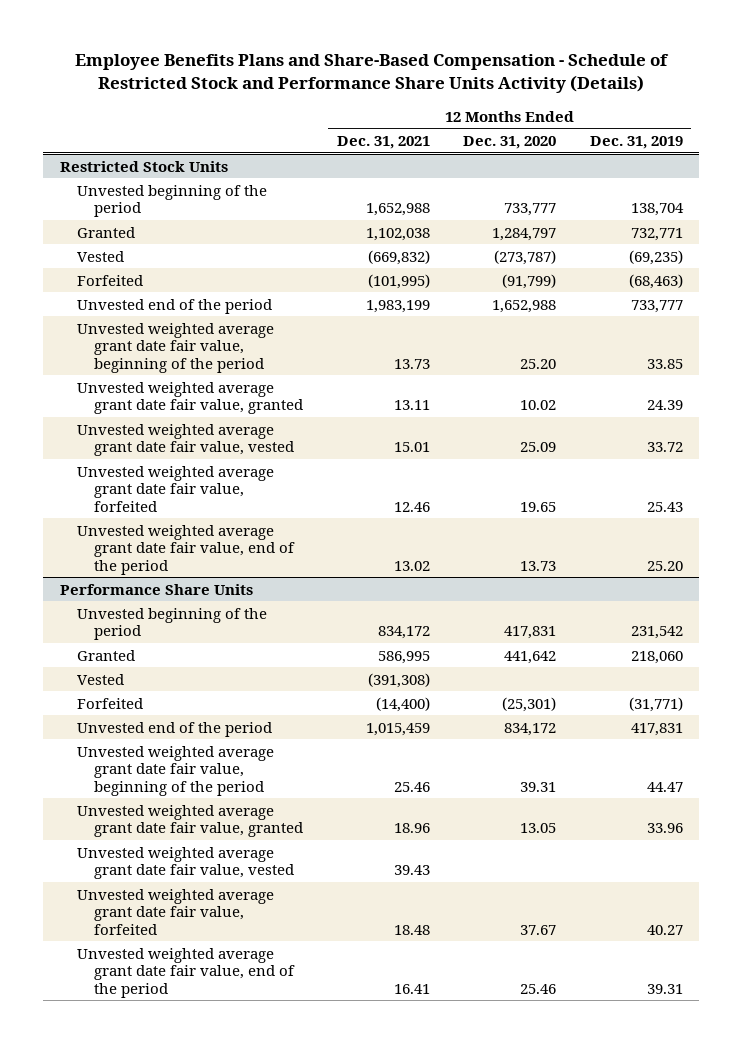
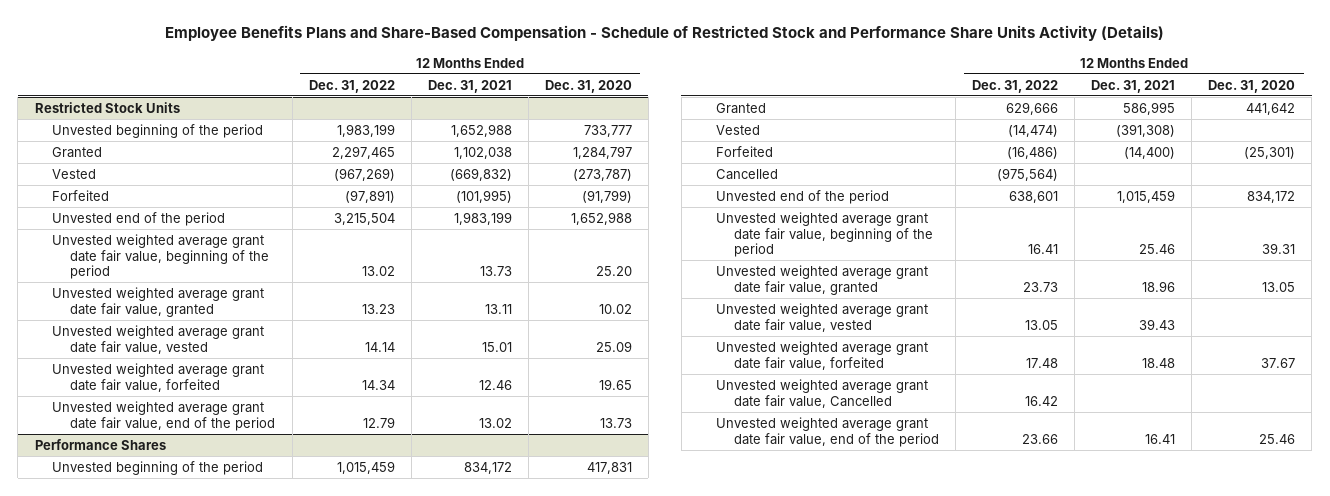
- | 12 Months Ended Dec. 31, 2021 | 12 Months Ended Dec. 31, 2020 | 12 Months Ended Dec. 31, 2019
+ | 12 Months Ended Dec. 31, 2022 | 12 Months Ended Dec. 31, 2021 | 12 Months Ended Dec. 31, 2020
- Performance Share Units
+ Performance Shares
+ Cancelled | (975,564) | |
+ Unvested weighted average grant date fair value, Cancelled | 16.42 | |

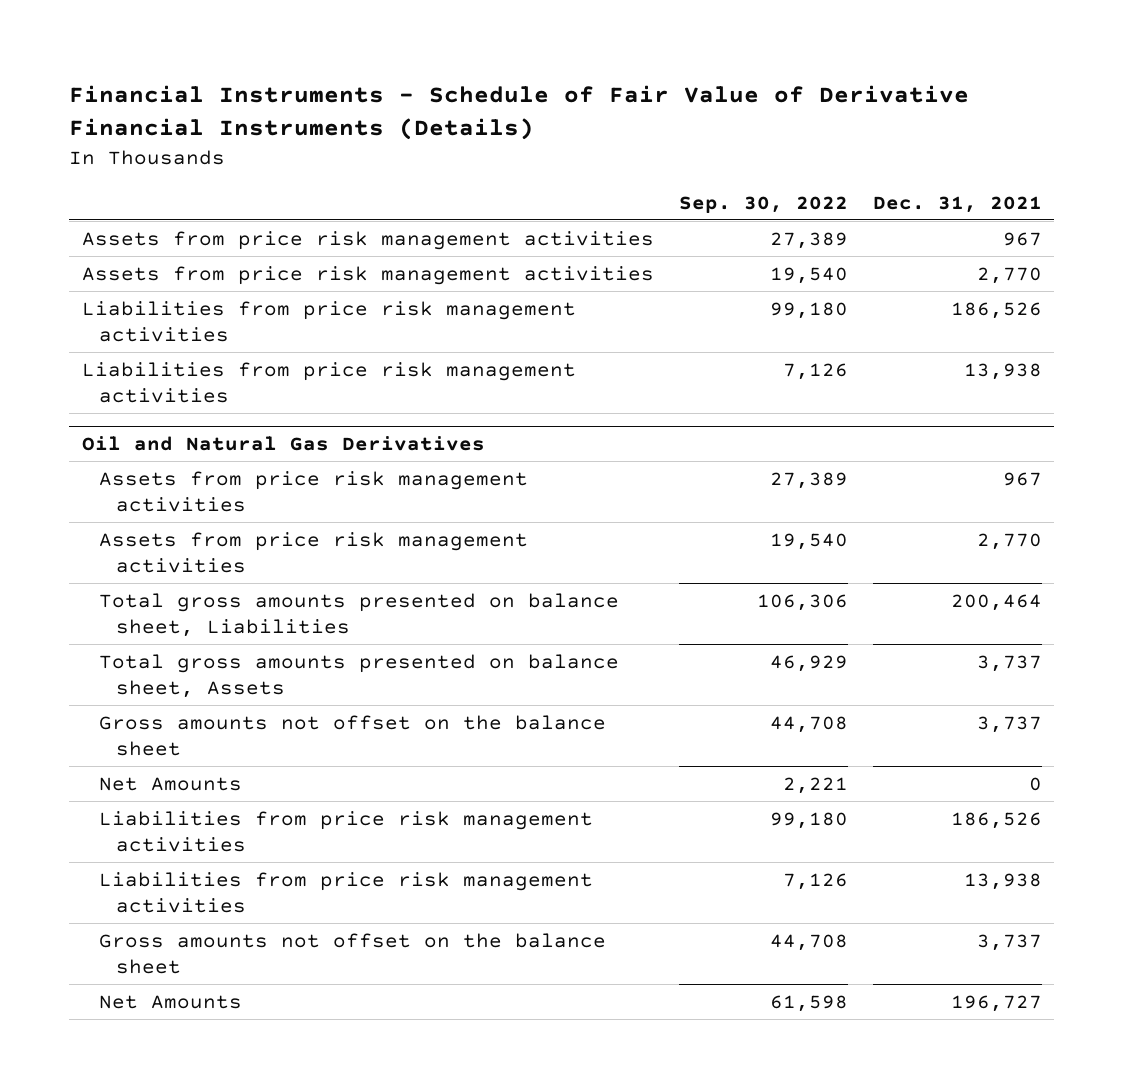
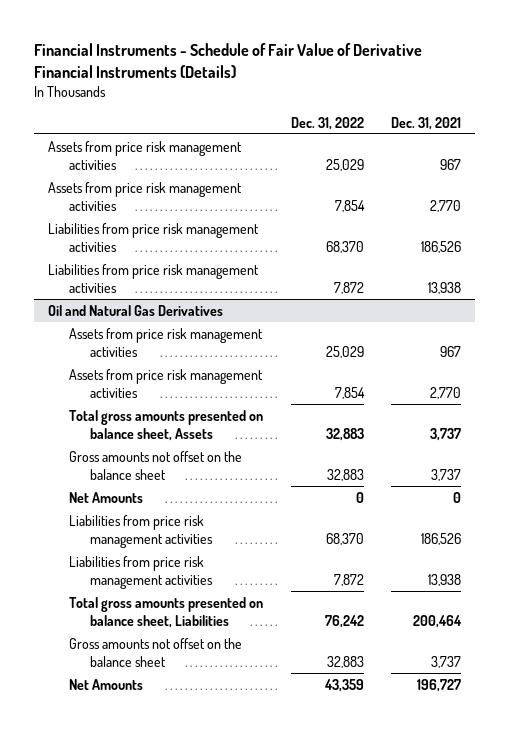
- | Sep. 30, 2022 | Dec. 31, 2021
+ | Dec. 31, 2022 | Dec. 31, 2021
@ Oil and Natural Gas Derivatives
moved down: Total gross amounts presented on balance sheet, Liabilities | 76,242 | 200,464

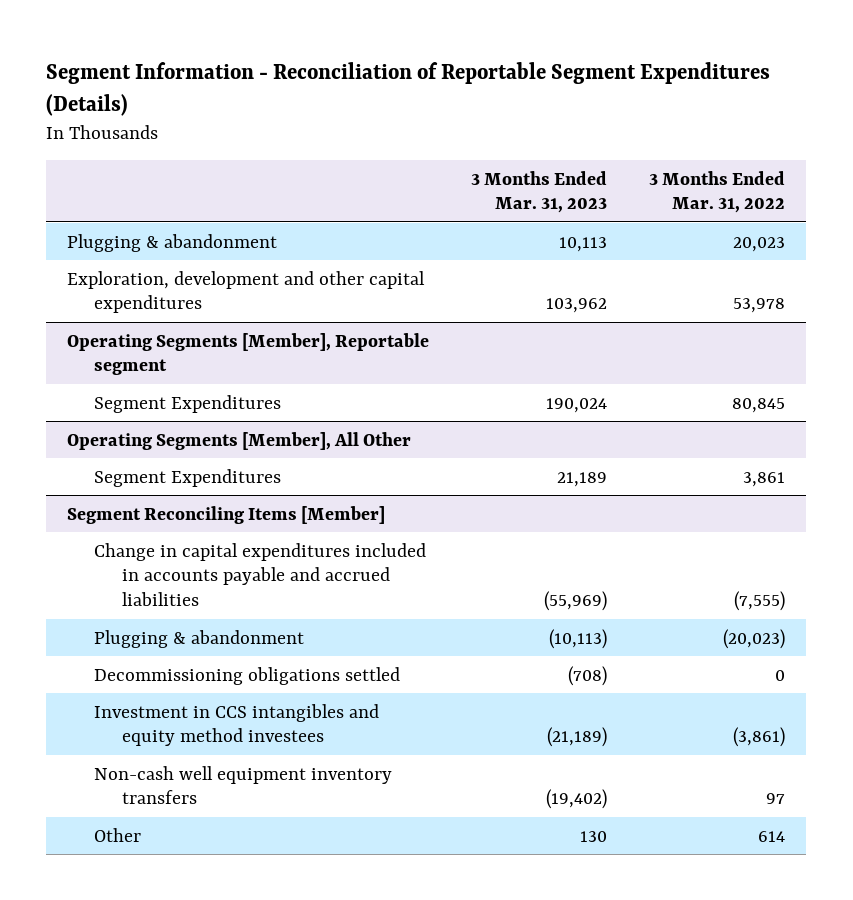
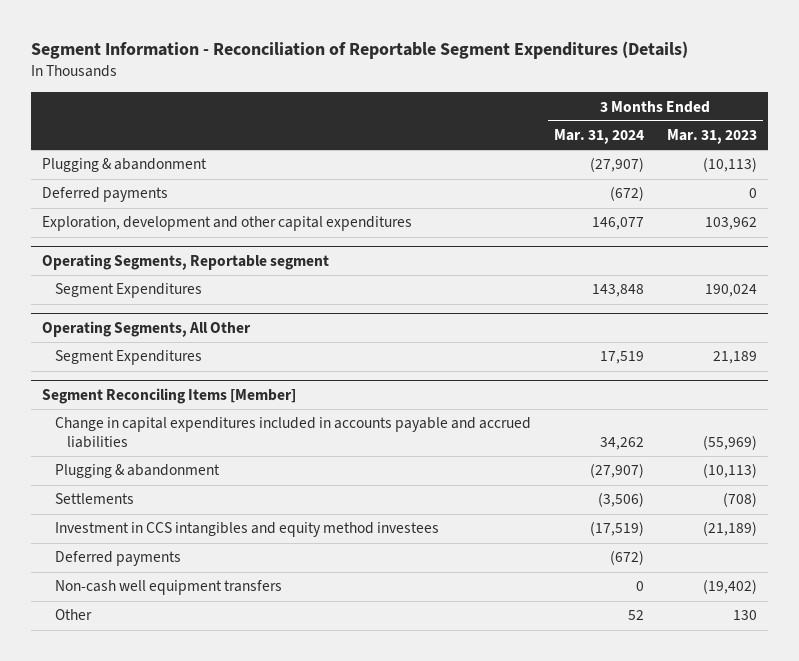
- | 3 Months Ended Mar. 31, 2023 | 3 Months Ended Mar. 31, 2022
+ | 3 Months Ended Mar. 31, 2024 | 3 Months Ended Mar. 31, 2023
- Plugging & abandonment | 10,113 | 20,023
+ Plugging & abandonment | (27,907) | (10,113)
+ Deferred payments | (672) | 0
- Operating Segments [Member], Reportable segment
+ Operating Segments, Reportable segment
- Operating Segments [Member], All Other
+ Operating Segments, All Other
@ Segment Reconciling Items [Member]
- Decommissioning obligations settled | (708) | 0
+ Settlements | (3,506) | (708)
- Non-cash well equipment inventory transfers | (19,402) | 97
+ Deferred payments | (672) |
+ Non-cash well equipment transfers | 0 | (19,402)

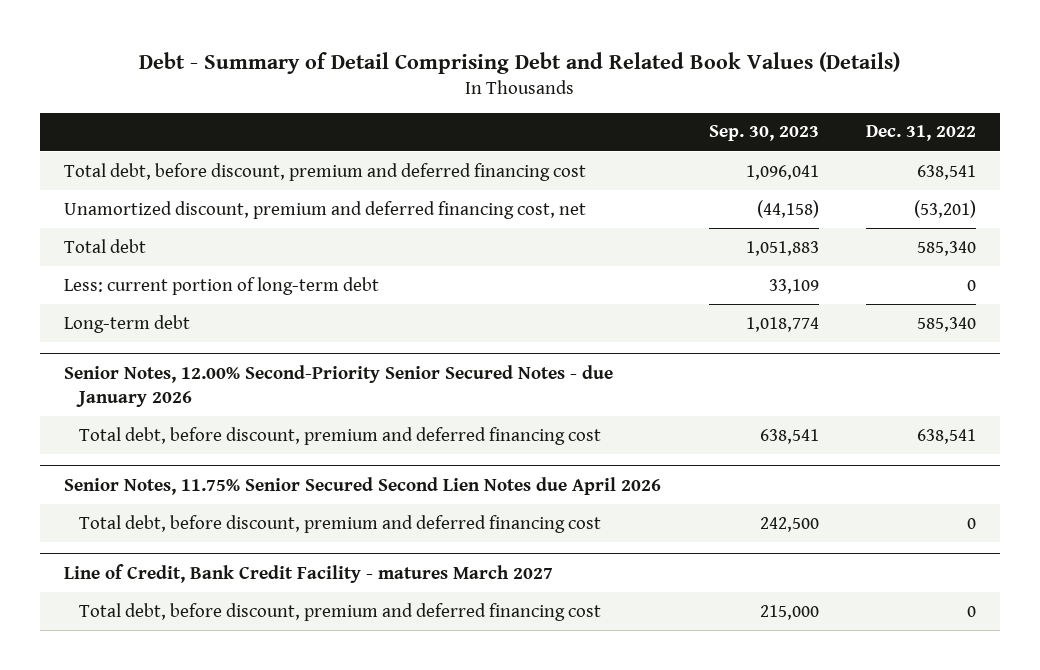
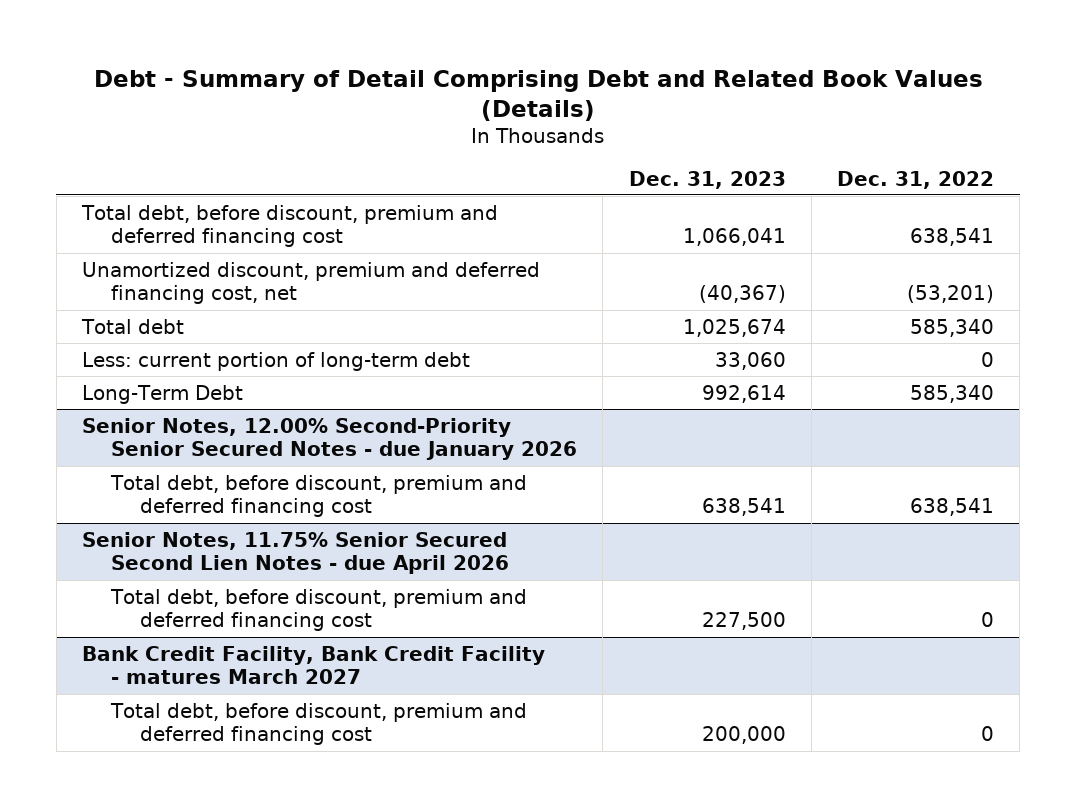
- | Sep. 30, 2023 | Dec. 31, 2022
+ | Dec. 31, 2023 | Dec. 31, 2022
- Long-term debt | 1,018,774 | 585,340
+ Long-Term Debt | 992,614 | 585,340
- Senior Notes, 11.75% Senior Secured Second Lien Notes due April 2026
+ Senior Notes, 11.75% Senior Secured Second Lien Notes - due April 2026
- Line of Credit, Bank Credit Facility - matures March 2027
+ Bank Credit Facility, Bank Credit Facility - matures March 2027

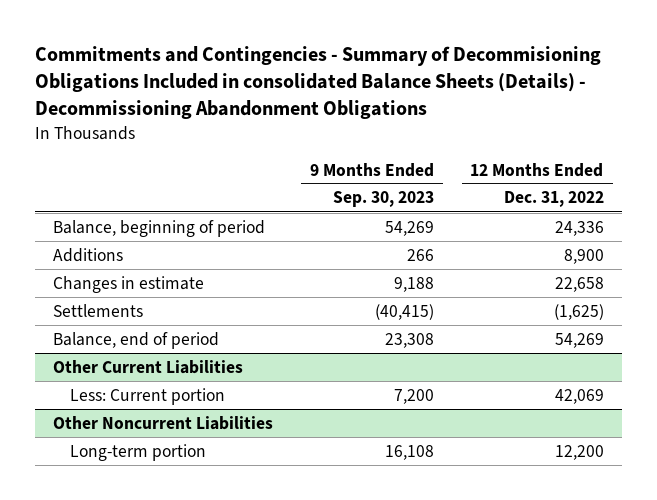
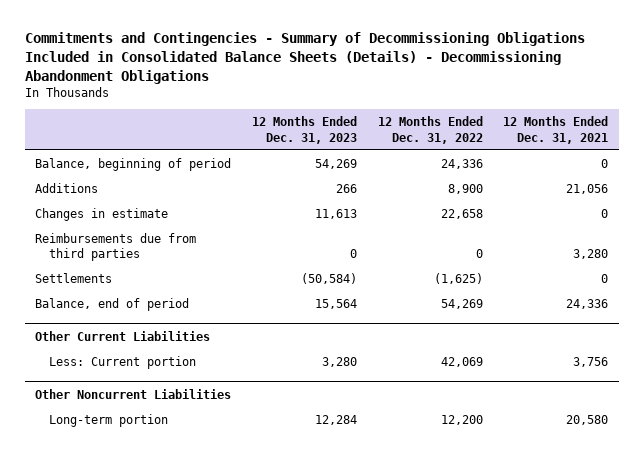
- Commitments and Contingencies - Summary of Decommisioning Obligations Included in consolidated Balance Sheets (Details) - Decommissioning Abandonment Obligations
+ Commitments and Contingencies - Summary of Decommissioning Obligations Included in Consolidated Balance Sheets (Details) - Decommissioning Abandonment Obligations
- | 9 Months Ended Sep. 30, 2023 | 12 Months Ended Dec. 31, 2022
+ | 12 Months Ended Dec. 31, 2023 | 12 Months Ended Dec. 31, 2022 | 12 Months Ended Dec. 31, 2021
+ Reimbursements due from third parties | 0 | 0 | 3,280

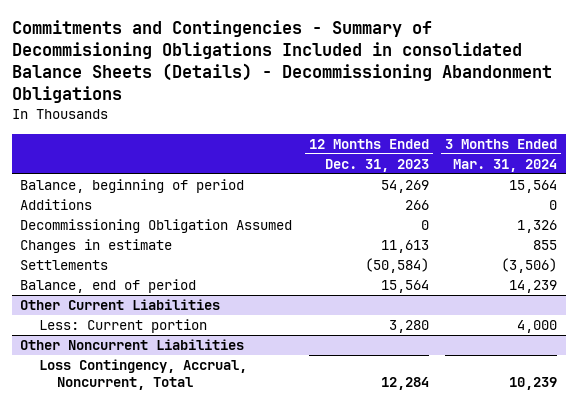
- Commitments and Contingencies - Summary of Decommissioning Obligations Included in Consolidated Balance Sheets (Details) - Decommissioning Abandonment Obligations
+ Commitments and Contingencies - Summary of Decommisioning Obligations Included in consolidated Balance Sheets (Details) - Decommissioning Abandonment Obligations
- | 12 Months Ended Dec. 31, 2023 | 12 Months Ended Dec. 31, 2022 | 12 Months Ended Dec. 31, 2021
+ | 12 Months Ended Dec. 31, 2023 | 3 Months Ended Mar. 31, 2024
+ Decommissioning Obligation Assumed | 0 | 1,326
- Reimbursements due from third parties | 0 | 0 | 3,280
@ Other Noncurrent Liabilities
- Long-term portion | 12,284 | 12,200 | 20,580
+ Loss Contingency, Accrual, Noncurrent, Total | 12,284 | 10,239

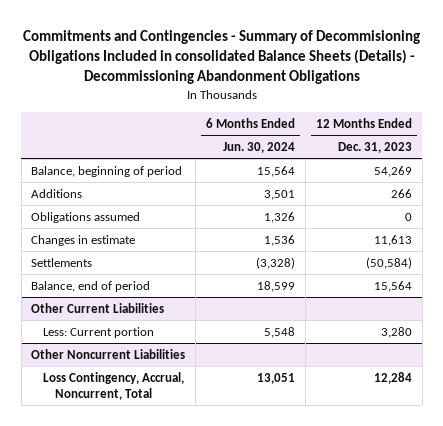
- | 12 Months Ended Dec. 31, 2023 | 3 Months Ended Mar. 31, 2024
+ | 6 Months Ended Jun. 30, 2024 | 12 Months Ended Dec. 31, 2023
- Decommissioning Obligation Assumed | 0 | 1,326
+ Obligations assumed | 1,326 | 0

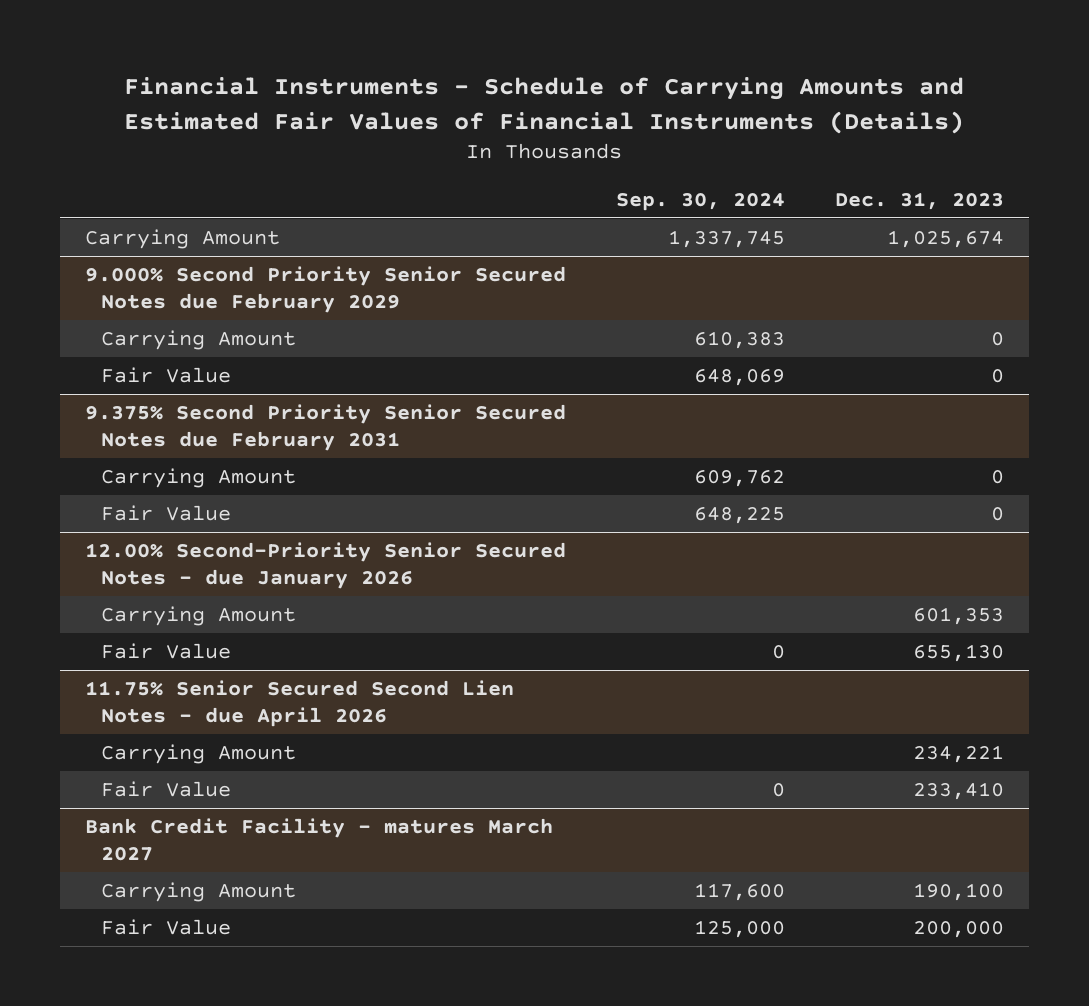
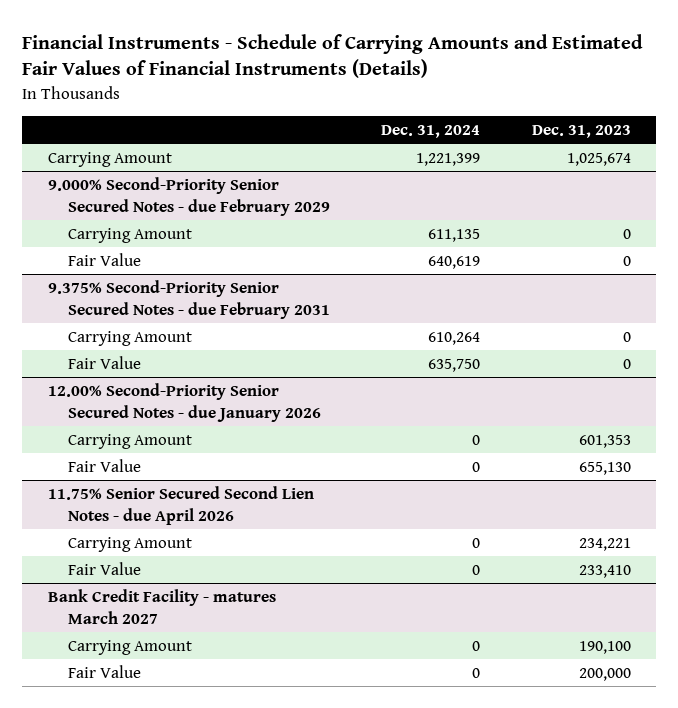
- | Sep. 30, 2024 | Dec. 31, 2023
+ | Dec. 31, 2024 | Dec. 31, 2023
- 9.000% Second Priority Senior Secured Notes due February 2029
+ 9.000% Second-Priority Senior Secured Notes - due February 2029
- 9.375% Second Priority Senior Secured Notes due February 2031
+ 9.375% Second-Priority Senior Secured Notes - due February 2031

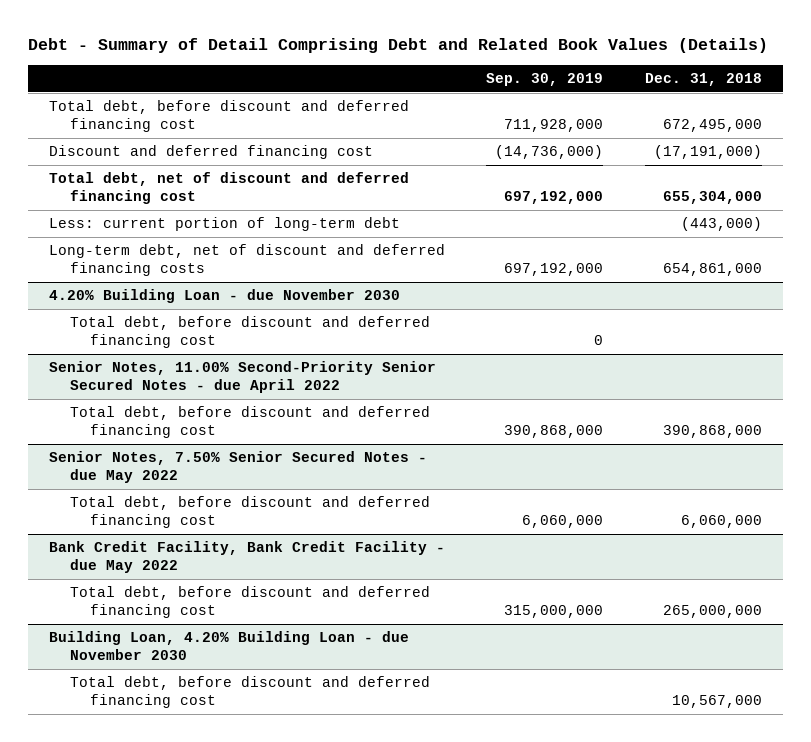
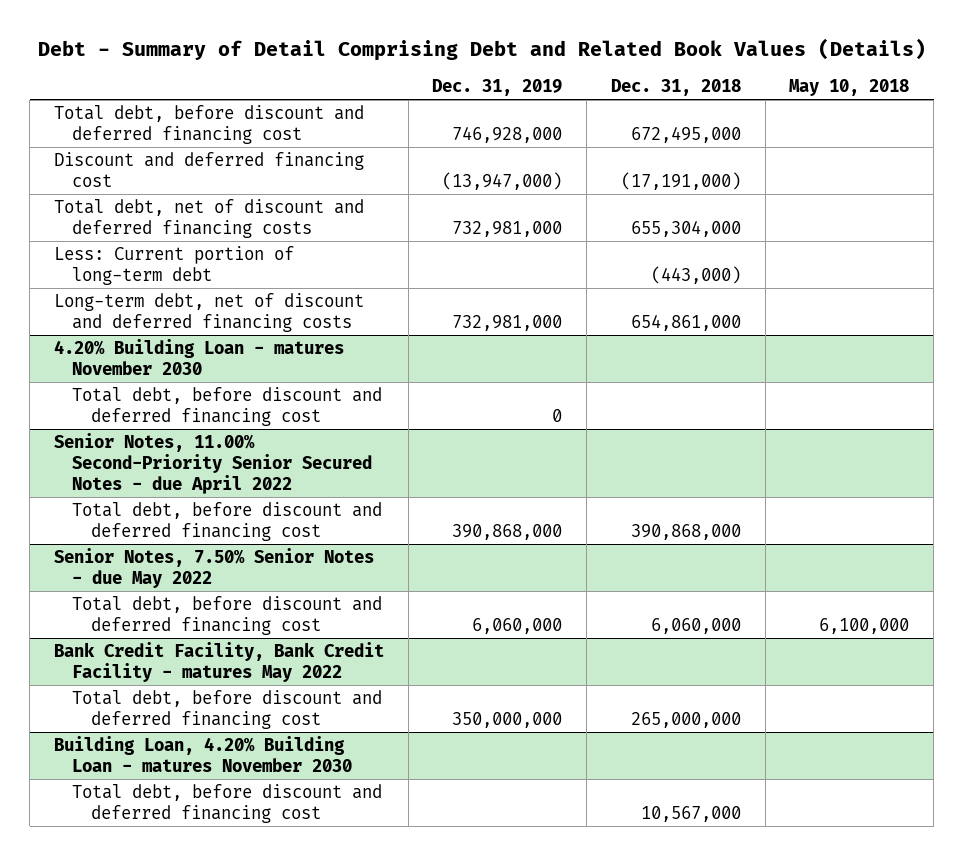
- | Sep. 30, 2019 | Dec. 31, 2018
+ | Dec. 31, 2019 | Dec. 31, 2018 | May 10, 2018
- Total debt, net of discount and deferred financing cost | 697,192,000 | 655,304,000
- Less: current portion of long-term debt | | (443,000)
+ Total debt, net of discount and deferred financing costs | 732,981,000 | 655,304,000 |
+ Less: Current portion of long-term debt | | (443,000) |
- 4.20% Building Loan - due November 2030
+ 4.20% Building Loan - matures November 2030
- Senior Notes, 7.50% Senior Secured Notes - due May 2022
+ Senior Notes, 7.50% Senior Notes - due May 2022
- Bank Credit Facility, Bank Credit Facility - due May 2022
+ Bank Credit Facility, Bank Credit Facility - matures May 2022
- Building Loan, 4.20% Building Loan - due November 2030
+ Building Loan, 4.20% Building Loan - matures November 2030

